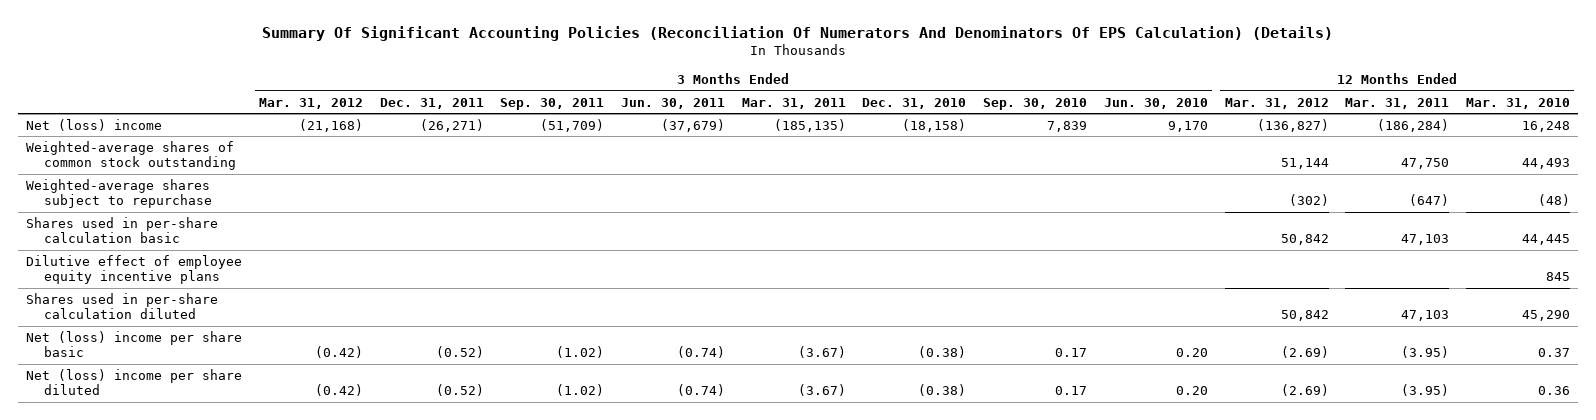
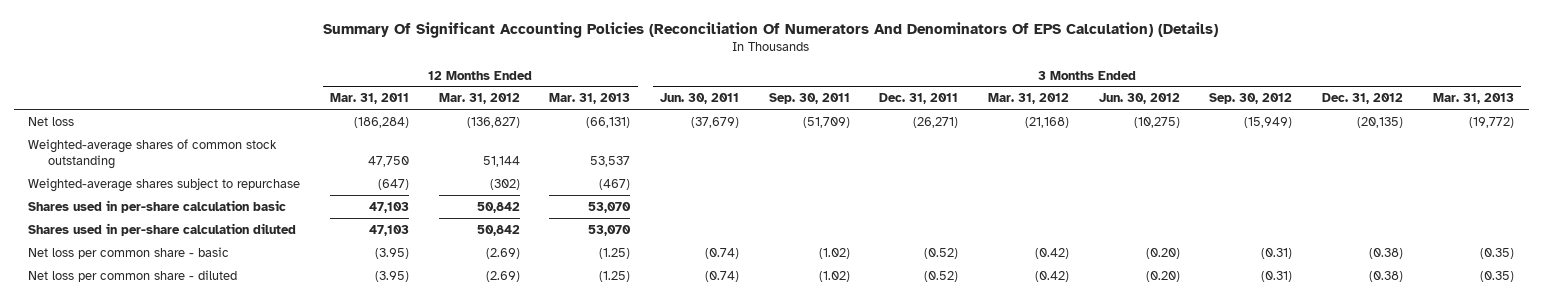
- | 3 Months Ended Mar. 31, 2012 | 3 Months Ended Dec. 31, 2011 | 3 Months Ended Sep. 30, 2011 | 3 Months Ended Jun. 30, 2011 | 3 Months Ended Mar. 31, 2011 | 3 Months Ended Dec. 31, 2010 | 3 Months Ended Sep. 30, 2010 | 3 Months Ended Jun. 30, 2010 | 12 Months Ended Mar. 31, 2012 | 12 Months Ended Mar. 31, 2011 | 12 Months Ended Mar. 31, 2010
+ | 12 Months Ended Mar. 31, 2011 | 12 Months Ended Mar. 31, 2012 | 12 Months Ended Mar. 31, 2013 | 3 Months Ended Jun. 30, 2011 | 3 Months Ended Sep. 30, 2011 | 3 Months Ended Dec. 31, 2011 | 3 Months Ended Mar. 31, 2012 | 3 Months Ended Jun. 30, 2012 | 3 Months Ended Sep. 30, 2012 | 3 Months Ended Dec. 31, 2012 | 3 Months Ended Mar. 31, 2013
- Net (loss) income | (21,168) | (26,271) | (51,709) | (37,679) | (185,135) | (18,158) | 7,839 | 9,170 | (136,827) | (186,284) | 16,248
+ Net loss | (186,284) | (136,827) | (66,131) | (37,679) | (51,709) | (26,271) | (21,168) | (10,275) | (15,949) | (20,135) | (19,772)
- Dilutive effect of employee equity incentive plans | | | | | | | | | | | 845
- Net (loss) income per share basic | (0.42) | (0.52) | (1.02) | (0.74) | (3.67) | (0.38) | 0.17 | 0.20 | (2.69) | (3.95) | 0.37
- Net (loss) income per share diluted | (0.42) | (0.52) | (1.02) | (0.74) | (3.67) | (0.38) | 0.17 | 0.20 | (2.69) | (3.95) | 0.36
+ Net loss per common share - basic | (3.95) | (2.69) | (1.25) | (0.74) | (1.02) | (0.52) | (0.42) | (0.20) | (0.31) | (0.38) | (0.35)
+ Net loss per common share - diluted | (3.95) | (2.69) | (1.25) | (0.74) | (1.02) | (0.52) | (0.42) | (0.20) | (0.31) | (0.38) | (0.35)

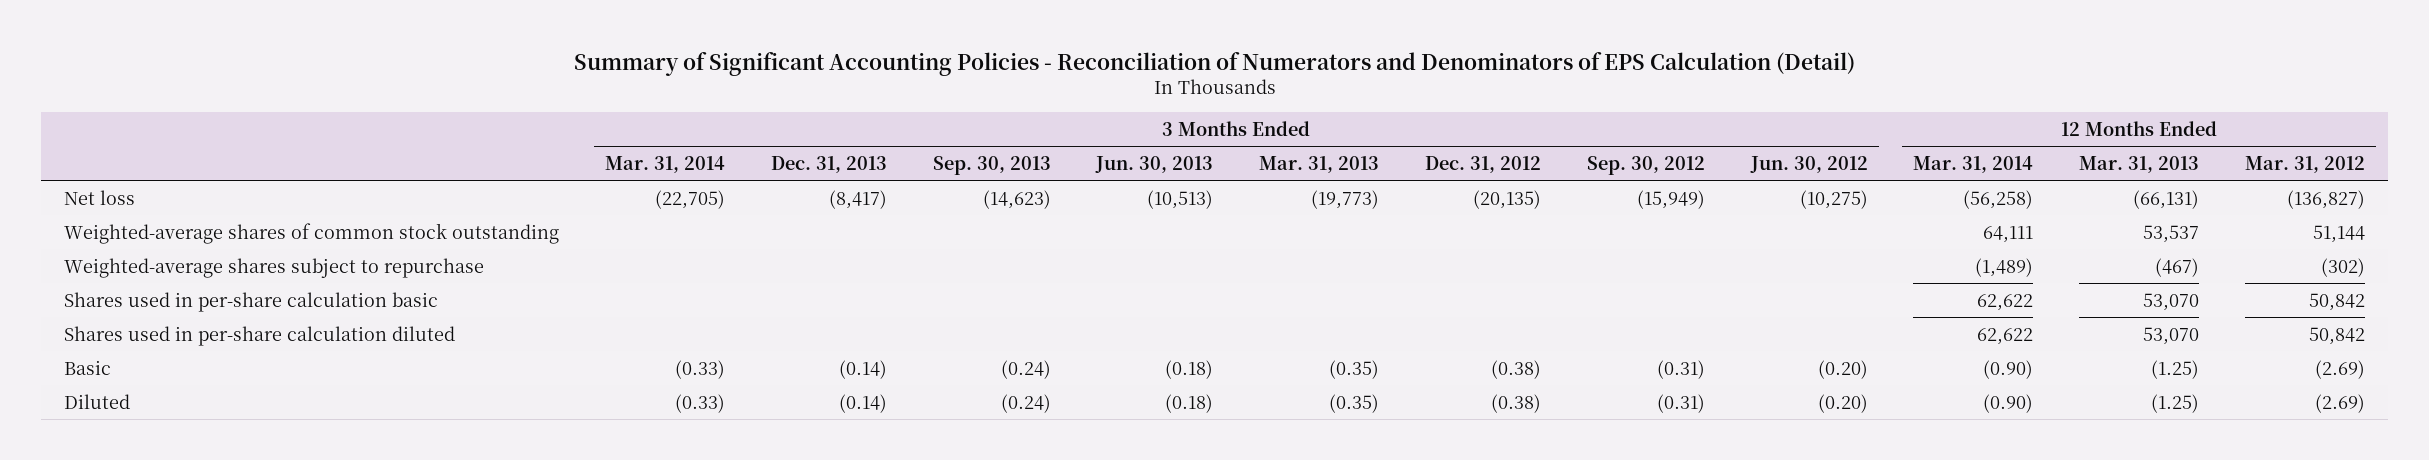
- Summary Of Significant Accounting Policies (Reconciliation Of Numerators And Denominators Of EPS Calculation) (Details)
+ Summary of Significant Accounting Policies - Reconciliation of Numerators and Denominators of EPS Calculation (Detail)
- | 12 Months Ended Mar. 31, 2011 | 12 Months Ended Mar. 31, 2012 | 12 Months Ended Mar. 31, 2013 | 3 Months Ended Jun. 30, 2011 | 3 Months Ended Sep. 30, 2011 | 3 Months Ended Dec. 31, 2011 | 3 Months Ended Mar. 31, 2012 | 3 Months Ended Jun. 30, 2012 | 3 Months Ended Sep. 30, 2012 | 3 Months Ended Dec. 31, 2012 | 3 Months Ended Mar. 31, 2013
+ | 3 Months Ended Mar. 31, 2014 | 3 Months Ended Dec. 31, 2013 | 3 Months Ended Sep. 30, 2013 | 3 Months Ended Jun. 30, 2013 | 3 Months Ended Mar. 31, 2013 | 3 Months Ended Dec. 31, 2012 | 3 Months Ended Sep. 30, 2012 | 3 Months Ended Jun. 30, 2012 | 12 Months Ended Mar. 31, 2014 | 12 Months Ended Mar. 31, 2013 | 12 Months Ended Mar. 31, 2012
- Net loss | (186,284) | (136,827) | (66,131) | (37,679) | (51,709) | (26,271) | (21,168) | (10,275) | (15,949) | (20,135) | (19,772)
+ Net loss | (22,705) | (8,417) | (14,623) | (10,513) | (19,773) | (20,135) | (15,949) | (10,275) | (56,258) | (66,131) | (136,827)
- Net loss per common share - basic | (3.95) | (2.69) | (1.25) | (0.74) | (1.02) | (0.52) | (0.42) | (0.20) | (0.31) | (0.38) | (0.35)
- Net loss per common share - diluted | (3.95) | (2.69) | (1.25) | (0.74) | (1.02) | (0.52) | (0.42) | (0.20) | (0.31) | (0.38) | (0.35)
+ Basic | (0.33) | (0.14) | (0.24) | (0.18) | (0.35) | (0.38) | (0.31) | (0.20) | (0.90) | (1.25) | (2.69)
+ Diluted | (0.33) | (0.14) | (0.24) | (0.18) | (0.35) | (0.38) | (0.31) | (0.20) | (0.90) | (1.25) | (2.69)

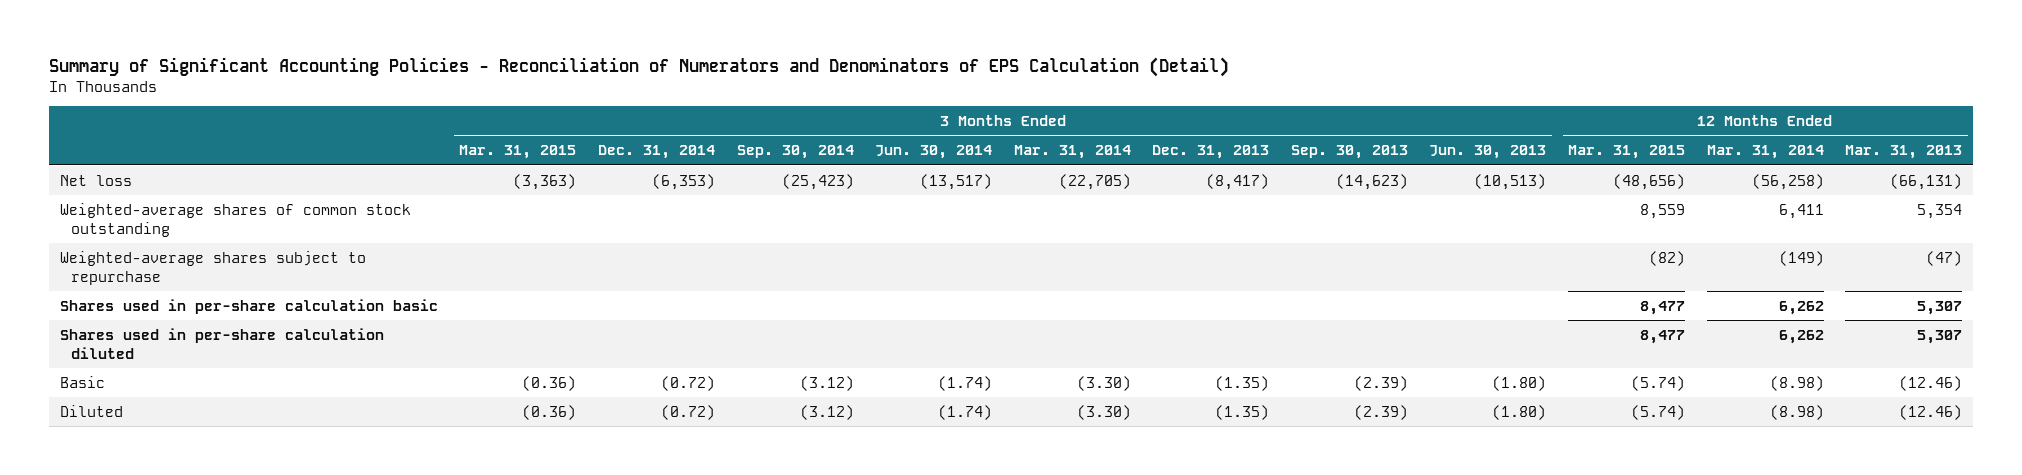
- | 3 Months Ended Mar. 31, 2014 | 3 Months Ended Dec. 31, 2013 | 3 Months Ended Sep. 30, 2013 | 3 Months Ended Jun. 30, 2013 | 3 Months Ended Mar. 31, 2013 | 3 Months Ended Dec. 31, 2012 | 3 Months Ended Sep. 30, 2012 | 3 Months Ended Jun. 30, 2012 | 12 Months Ended Mar. 31, 2014 | 12 Months Ended Mar. 31, 2013 | 12 Months Ended Mar. 31, 2012
+ | 3 Months Ended Mar. 31, 2015 | 3 Months Ended Dec. 31, 2014 | 3 Months Ended Sep. 30, 2014 | 3 Months Ended Jun. 30, 2014 | 3 Months Ended Mar. 31, 2014 | 3 Months Ended Dec. 31, 2013 | 3 Months Ended Sep. 30, 2013 | 3 Months Ended Jun. 30, 2013 | 12 Months Ended Mar. 31, 2015 | 12 Months Ended Mar. 31, 2014 | 12 Months Ended Mar. 31, 2013
- Weighted-average shares of common stock outstanding | | | | | | | | | 64,111 | 53,537 | 51,144
- Weighted-average shares subject to repurchase | | | | | | | | | (1,489) | (467) | (302)
- Shares used in per-share calculation basic | | | | | | | | | 62,622 | 53,070 | 50,842
- Shares used in per-share calculation diluted | | | | | | | | | 62,622 | 53,070 | 50,842
- Basic | (0.33) | (0.14) | (0.24) | (0.18) | (0.35) | (0.38) | (0.31) | (0.20) | (0.90) | (1.25) | (2.69)
- Diluted | (0.33) | (0.14) | (0.24) | (0.18) | (0.35) | (0.38) | (0.31) | (0.20) | (0.90) | (1.25) | (2.69)
+ Weighted-average shares of common stock outstanding | | | | | | | | | 8,559 | 6,411 | 5,354
+ Weighted-average shares subject to repurchase | | | | | | | | | (82) | (149) | (47)
+ Shares used in per-share calculation basic | | | | | | | | | 8,477 | 6,262 | 5,307
+ Shares used in per-share calculation diluted | | | | | | | | | 8,477 | 6,262 | 5,307
+ Basic | (0.36) | (0.72) | (3.12) | (1.74) | (3.30) | (1.35) | (2.39) | (1.80) | (5.74) | (8.98) | (12.46)
+ Diluted | (0.36) | (0.72) | (3.12) | (1.74) | (3.30) | (1.35) | (2.39) | (1.80) | (5.74) | (8.98) | (12.46)

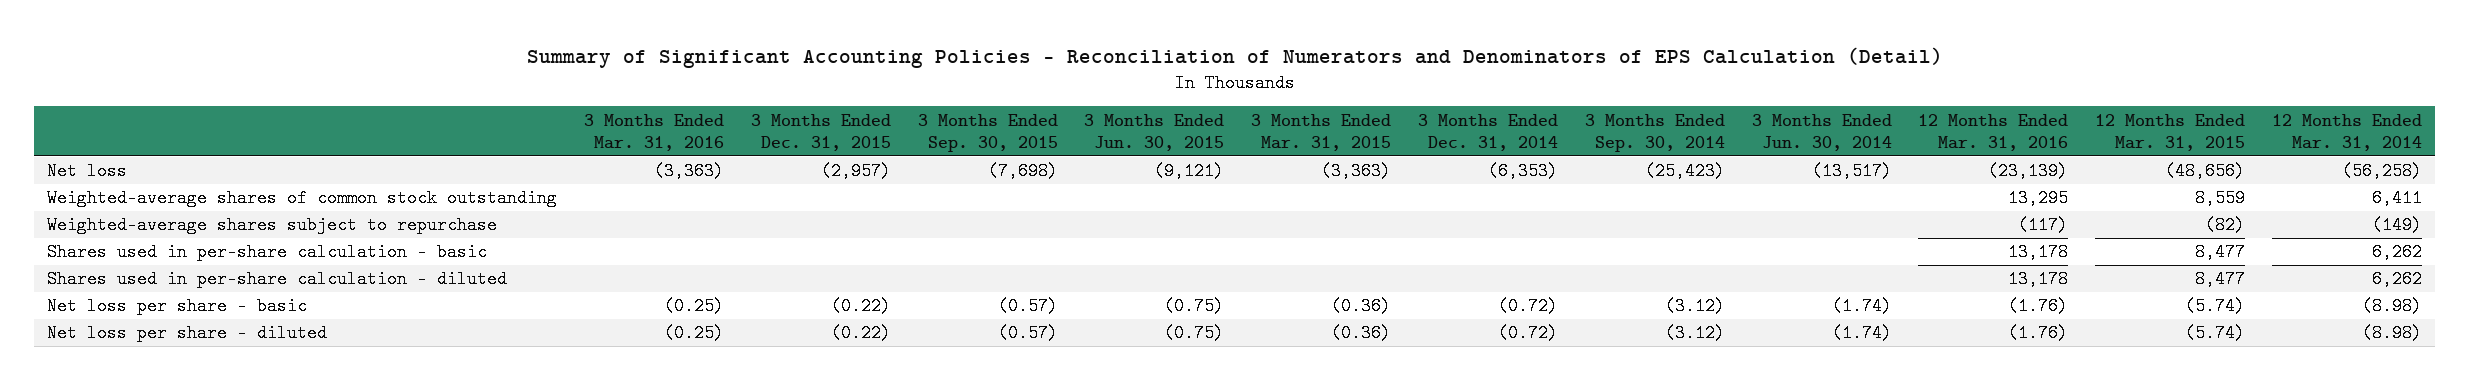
- | 3 Months Ended Mar. 31, 2015 | 3 Months Ended Dec. 31, 2014 | 3 Months Ended Sep. 30, 2014 | 3 Months Ended Jun. 30, 2014 | 3 Months Ended Mar. 31, 2014 | 3 Months Ended Dec. 31, 2013 | 3 Months Ended Sep. 30, 2013 | 3 Months Ended Jun. 30, 2013 | 12 Months Ended Mar. 31, 2015 | 12 Months Ended Mar. 31, 2014 | 12 Months Ended Mar. 31, 2013
+ | 3 Months Ended Mar. 31, 2016 | 3 Months Ended Dec. 31, 2015 | 3 Months Ended Sep. 30, 2015 | 3 Months Ended Jun. 30, 2015 | 3 Months Ended Mar. 31, 2015 | 3 Months Ended Dec. 31, 2014 | 3 Months Ended Sep. 30, 2014 | 3 Months Ended Jun. 30, 2014 | 12 Months Ended Mar. 31, 2016 | 12 Months Ended Mar. 31, 2015 | 12 Months Ended Mar. 31, 2014
- Shares used in per-share calculation basic | | | | | | | | | 8,477 | 6,262 | 5,307
- Shares used in per-share calculation diluted | | | | | | | | | 8,477 | 6,262 | 5,307
- Basic | (0.36) | (0.72) | (3.12) | (1.74) | (3.30) | (1.35) | (2.39) | (1.80) | (5.74) | (8.98) | (12.46)
- Diluted | (0.36) | (0.72) | (3.12) | (1.74) | (3.30) | (1.35) | (2.39) | (1.80) | (5.74) | (8.98) | (12.46)
+ Shares used in per-share calculation - basic | | | | | | | | | 13,178 | 8,477 | 6,262
+ Shares used in per-share calculation - diluted | | | | | | | | | 13,178 | 8,477 | 6,262
+ Net loss per share - basic | (0.25) | (0.22) | (0.57) | (0.75) | (0.36) | (0.72) | (3.12) | (1.74) | (1.76) | (5.74) | (8.98)
+ Net loss per share - diluted | (0.25) | (0.22) | (0.57) | (0.75) | (0.36) | (0.72) | (3.12) | (1.74) | (1.76) | (5.74) | (8.98)

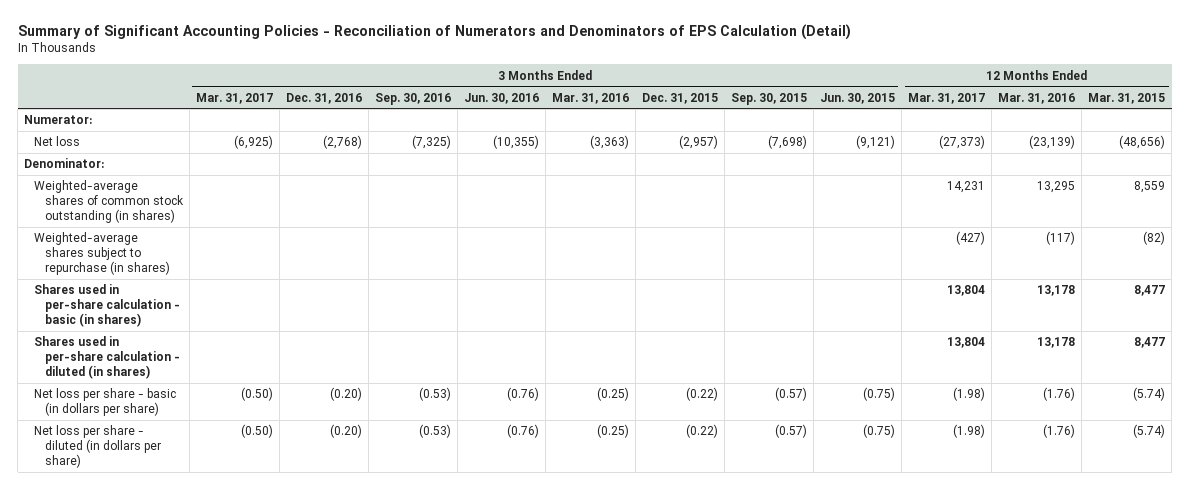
- | 3 Months Ended Mar. 31, 2016 | 3 Months Ended Dec. 31, 2015 | 3 Months Ended Sep. 30, 2015 | 3 Months Ended Jun. 30, 2015 | 3 Months Ended Mar. 31, 2015 | 3 Months Ended Dec. 31, 2014 | 3 Months Ended Sep. 30, 2014 | 3 Months Ended Jun. 30, 2014 | 12 Months Ended Mar. 31, 2016 | 12 Months Ended Mar. 31, 2015 | 12 Months Ended Mar. 31, 2014
+ | 3 Months Ended Mar. 31, 2017 | 3 Months Ended Dec. 31, 2016 | 3 Months Ended Sep. 30, 2016 | 3 Months Ended Jun. 30, 2016 | 3 Months Ended Mar. 31, 2016 | 3 Months Ended Dec. 31, 2015 | 3 Months Ended Sep. 30, 2015 | 3 Months Ended Jun. 30, 2015 | 12 Months Ended Mar. 31, 2017 | 12 Months Ended Mar. 31, 2016 | 12 Months Ended Mar. 31, 2015
+ Numerator:
- Weighted-average shares of common stock outstanding | | | | | | | | | 13,295 | 8,559 | 6,411
- Weighted-average shares subject to repurchase | | | | | | | | | (117) | (82) | (149)
- Shares used in per-share calculation - basic | | | | | | | | | 13,178 | 8,477 | 6,262
- Shares used in per-share calculation - diluted | | | | | | | | | 13,178 | 8,477 | 6,262
- Net loss per share - basic | (0.25) | (0.22) | (0.57) | (0.75) | (0.36) | (0.72) | (3.12) | (1.74) | (1.76) | (5.74) | (8.98)
- Net loss per share - diluted | (0.25) | (0.22) | (0.57) | (0.75) | (0.36) | (0.72) | (3.12) | (1.74) | (1.76) | (5.74) | (8.98)
+ Denominator:
+ Weighted-average shares of common stock outstanding (in shares) | | | | | | | | | 14,231 | 13,295 | 8,559
+ Weighted-average shares subject to repurchase (in shares) | | | | | | | | | (427) | (117) | (82)
+ Shares used in per-share calculation - basic (in shares) | | | | | | | | | 13,804 | 13,178 | 8,477
+ Shares used in per-share calculation - diluted (in shares) | | | | | | | | | 13,804 | 13,178 | 8,477
+ Net loss per share - basic (in dollars per share) | (0.50) | (0.20) | (0.53) | (0.76) | (0.25) | (0.22) | (0.57) | (0.75) | (1.98) | (1.76) | (5.74)
+ Net loss per share - diluted (in dollars per share) | (0.50) | (0.20) | (0.53) | (0.76) | (0.25) | (0.22) | (0.57) | (0.75) | (1.98) | (1.76) | (5.74)

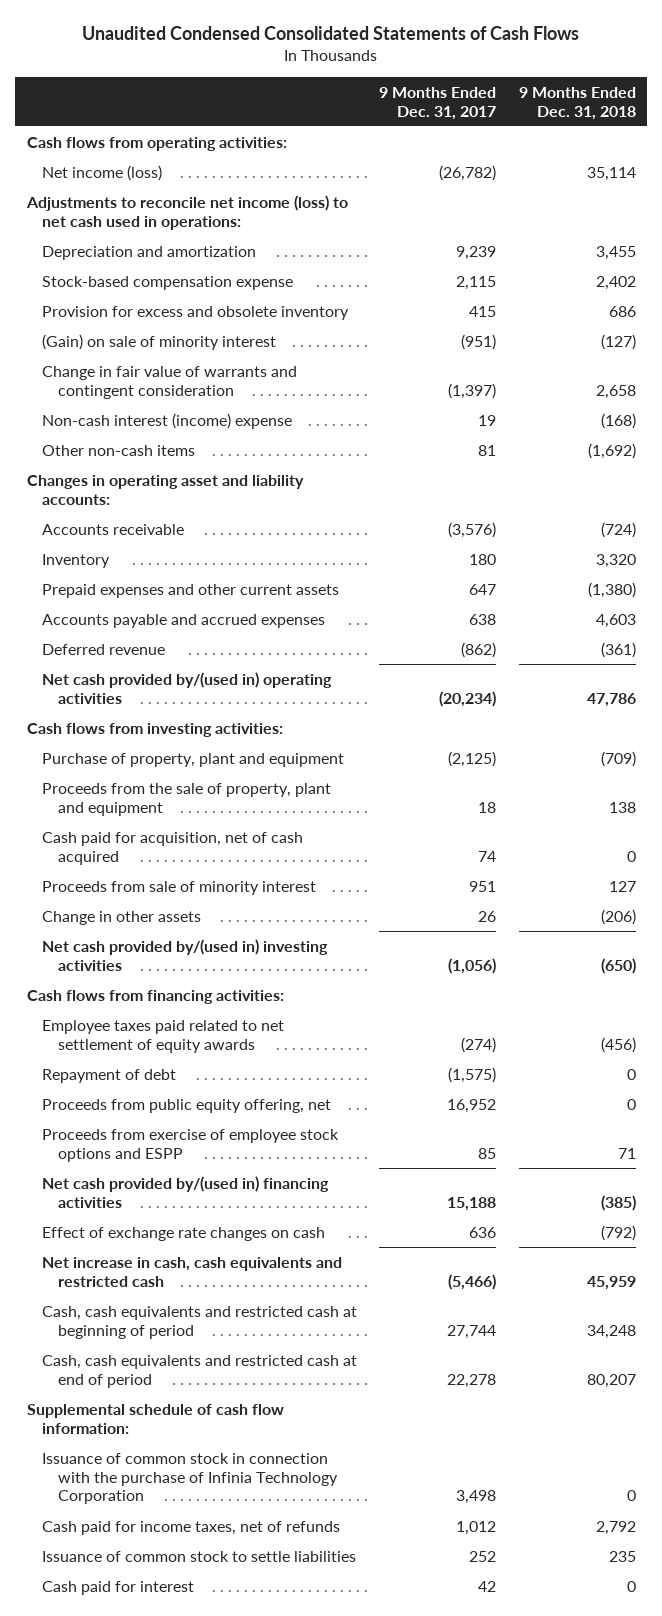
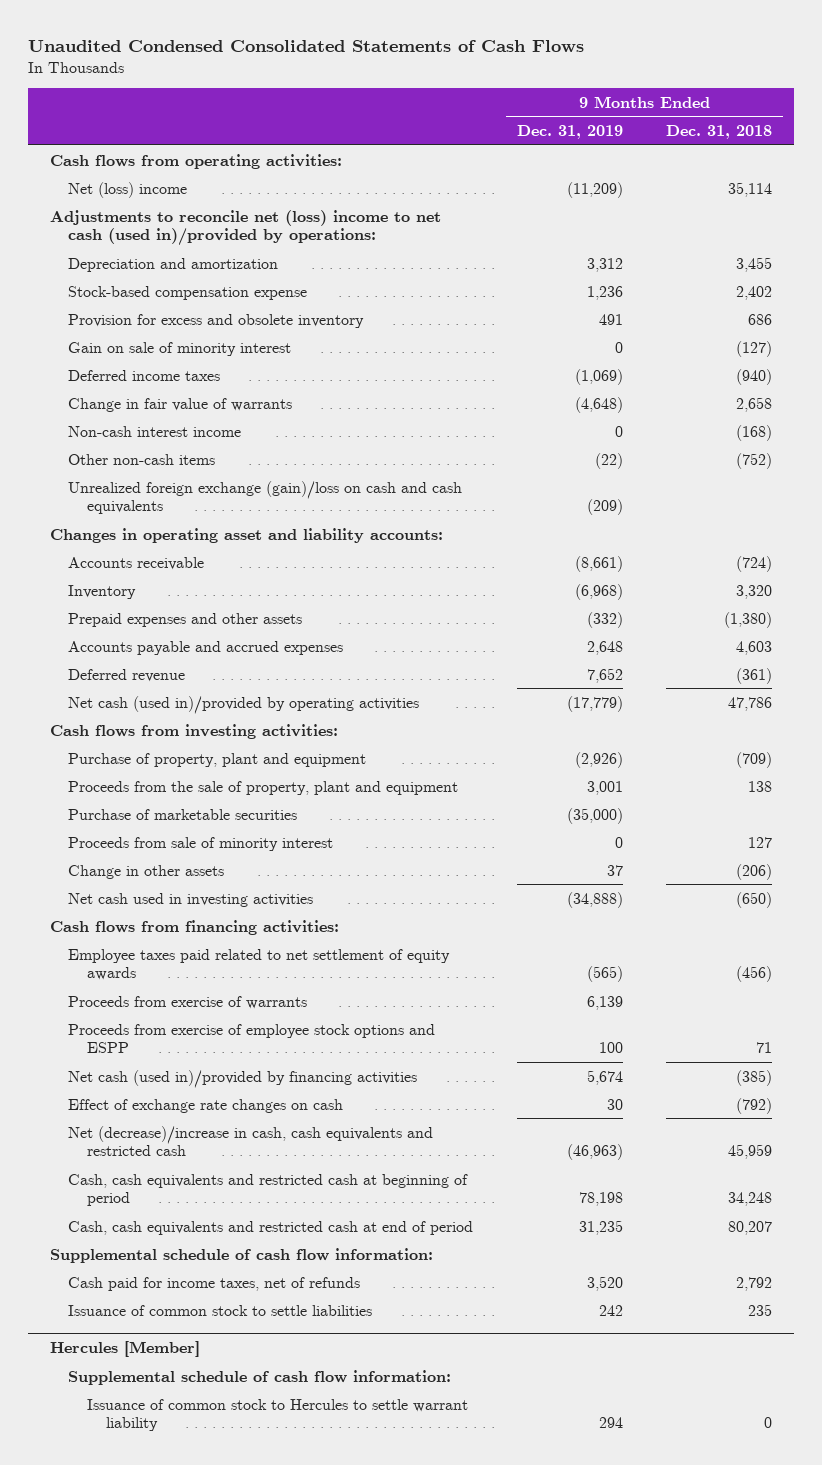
- | 9 Months Ended Dec. 31, 2017 | 9 Months Ended Dec. 31, 2018
+ | 9 Months Ended Dec. 31, 2019 | 9 Months Ended Dec. 31, 2018
- Net income (loss) | (26,782) | 35,114
- Adjustments to reconcile net income (loss) to net cash used in operations:
+ Net (loss) income | (11,209) | 35,114
+ Adjustments to reconcile net (loss) income to net cash (used in)/provided by operations:
- (Gain) on sale of minority interest | (951) | (127)
- Change in fair value of warrants and contingent consideration | (1,397) | 2,658
- Non-cash interest (income) expense | 19 | (168)
- Other non-cash items | 81 | (1,692)
+ Gain on sale of minority interest | 0 | (127)
+ Deferred income taxes | (1,069) | (940)
+ Change in fair value of warrants | (4,648) | 2,658
+ Non-cash interest income | 0 | (168)
+ Other non-cash items | (22) | (752)
+ Unrealized foreign exchange (gain)/loss on cash and cash equivalents | (209) |
- Prepaid expenses and other current assets | 647 | (1,380)
+ Prepaid expenses and other assets | (332) | (1,380)
- Net cash provided by/(used in) operating activities | (20,234) | 47,786
+ Net cash (used in)/provided by operating activities | (17,779) | 47,786
- Cash paid for acquisition, net of cash acquired | 74 | 0
+ Purchase of marketable securities | (35,000) |
- Net cash provided by/(used in) investing activities | (1,056) | (650)
+ Net cash used in investing activities | (34,888) | (650)
- Repayment of debt | (1,575) | 0
- Proceeds from public equity offering, net | 16,952 | 0
+ Proceeds from exercise of warrants | 6,139 |
- Net cash provided by/(used in) financing activities | 15,188 | (385)
+ Net cash (used in)/provided by financing activities | 5,674 | (385)
- Net increase in cash, cash equivalents and restricted cash | (5,466) | 45,959
+ Net (decrease)/increase in cash, cash equivalents and restricted cash | (46,963) | 45,959
- Issuance of common stock in connection with the purchase of Infinia Technology Corporation | 3,498 | 0
- Cash paid for interest | 42 | 0
+ Hercules [Member]
+ Supplemental schedule of cash flow information:
+ Issuance of common stock to Hercules to settle warrant liability | 294 | 0

